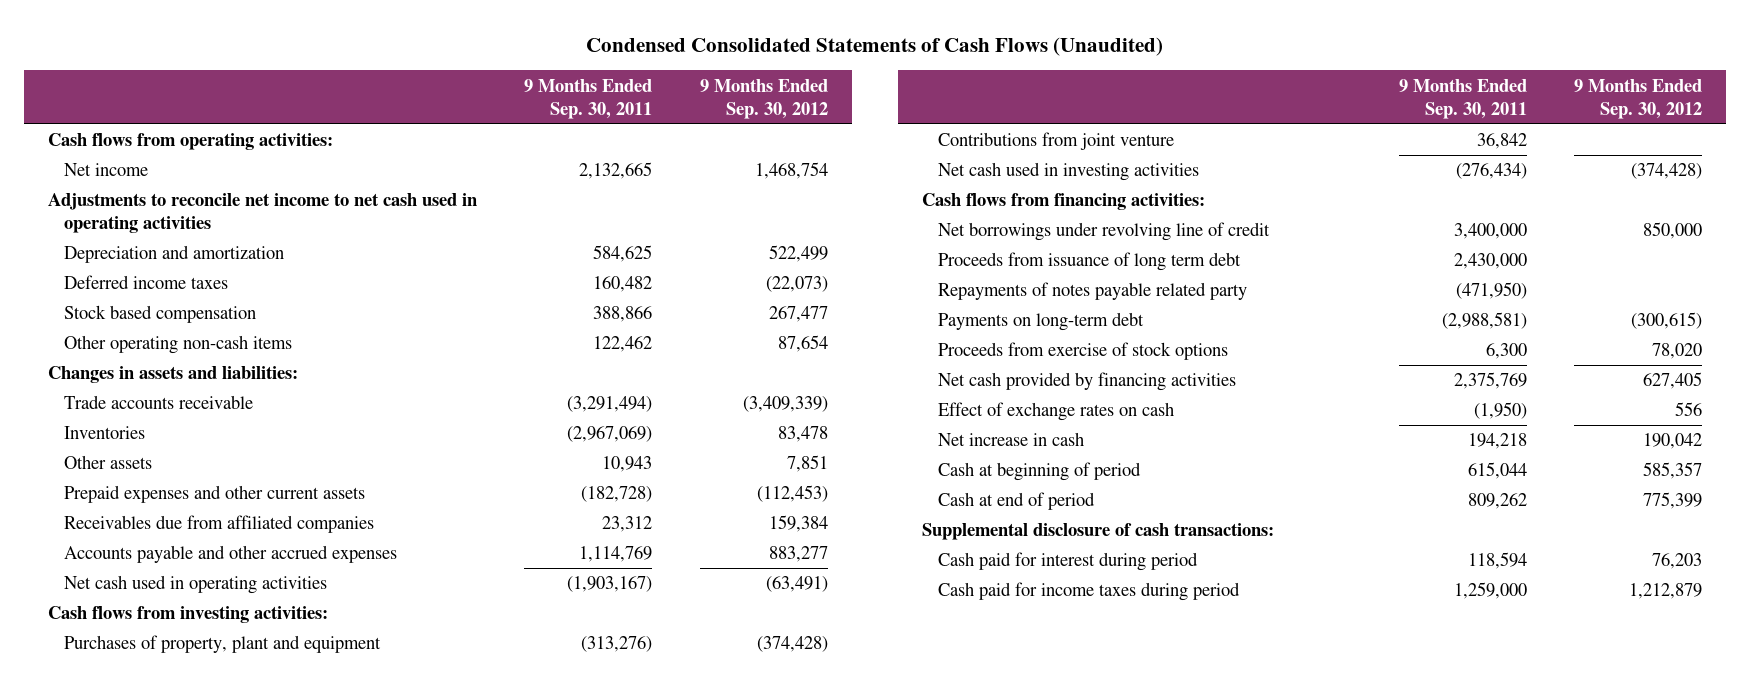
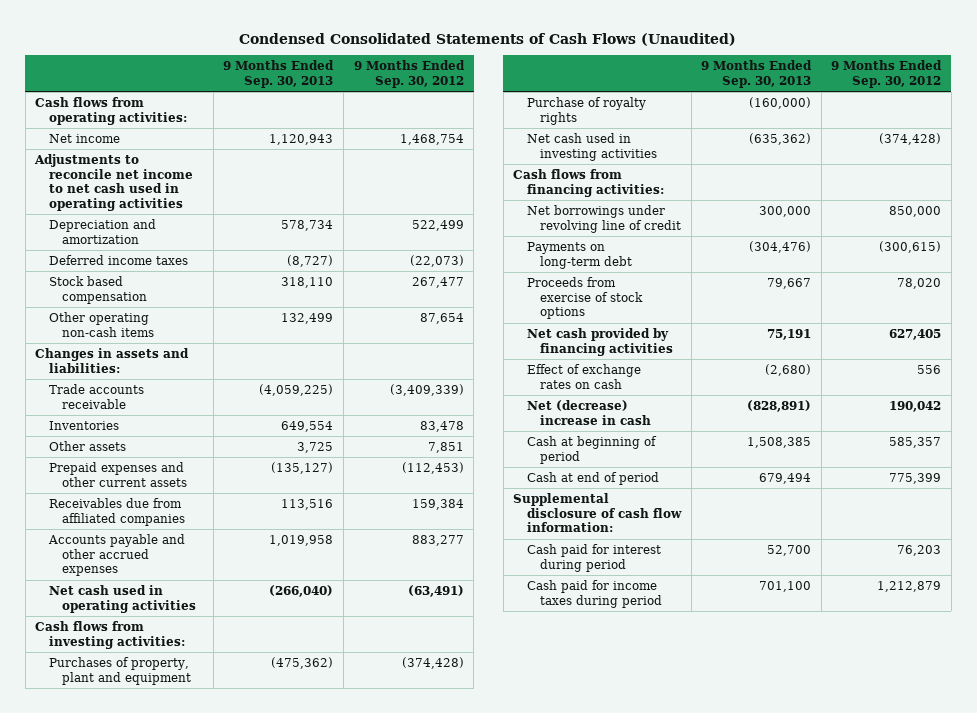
- | 9 Months Ended Sep. 30, 2011 | 9 Months Ended Sep. 30, 2012
+ | 9 Months Ended Sep. 30, 2013 | 9 Months Ended Sep. 30, 2012
- Contributions from joint venture | 36,842 |
+ Purchase of royalty rights | (160,000) |
- Proceeds from issuance of long term debt | 2,430,000 |
- Repayments of notes payable related party | (471,950) |
- Net increase in cash | 194,218 | 190,042
+ Net (decrease) increase in cash | (828,891) | 190,042
- Supplemental disclosure of cash transactions:
+ Supplemental disclosure of cash flow information:

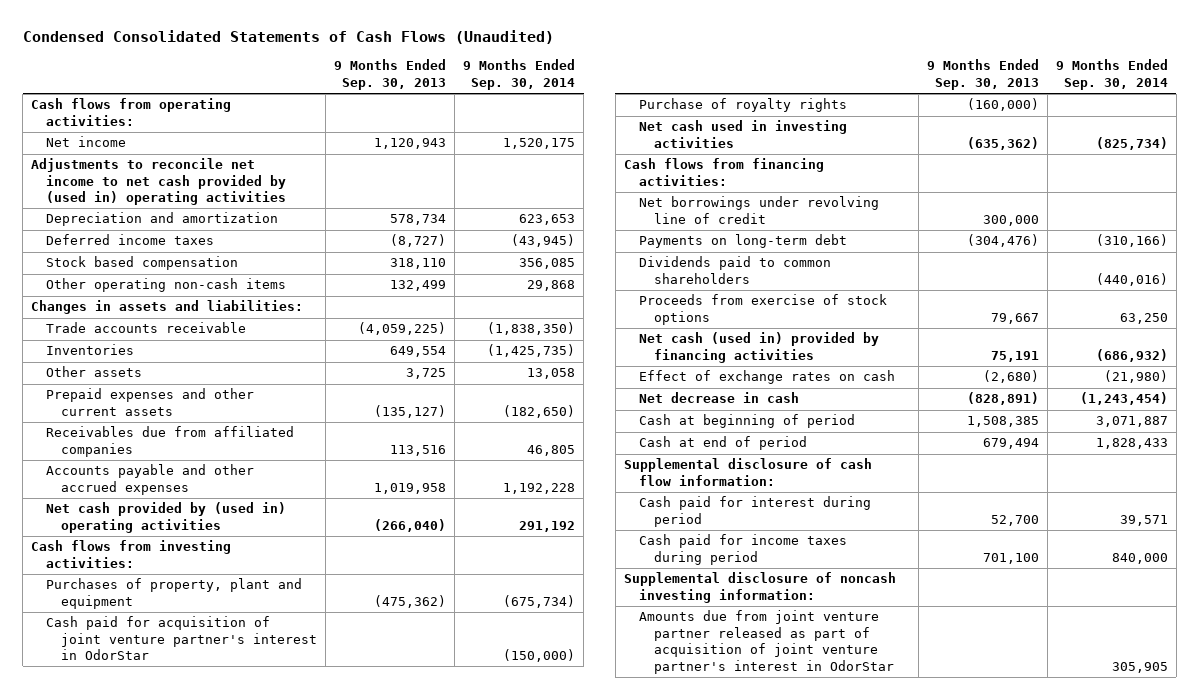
- | 9 Months Ended Sep. 30, 2013 | 9 Months Ended Sep. 30, 2012
+ | 9 Months Ended Sep. 30, 2013 | 9 Months Ended Sep. 30, 2014
- Adjustments to reconcile net income to net cash used in operating activities
+ Adjustments to reconcile net income to net cash provided by (used in) operating activities
- Net cash used in operating activities | (266,040) | (63,491)
+ Net cash provided by (used in) operating activities | (266,040) | 291,192
+ Cash paid for acquisition of joint venture partner's interest in OdorStar | | (150,000)
+ Dividends paid to common shareholders | | (440,016)
- Net cash provided by financing activities | 75,191 | 627,405
+ Net cash (used in) provided by financing activities | 75,191 | (686,932)
- Net (decrease) increase in cash | (828,891) | 190,042
+ Net decrease in cash | (828,891) | (1,243,454)
+ Supplemental disclosure of noncash investing information:
+ Amounts due from joint venture partner released as part of acquisition of joint venture partner's interest in OdorStar | | 305,905

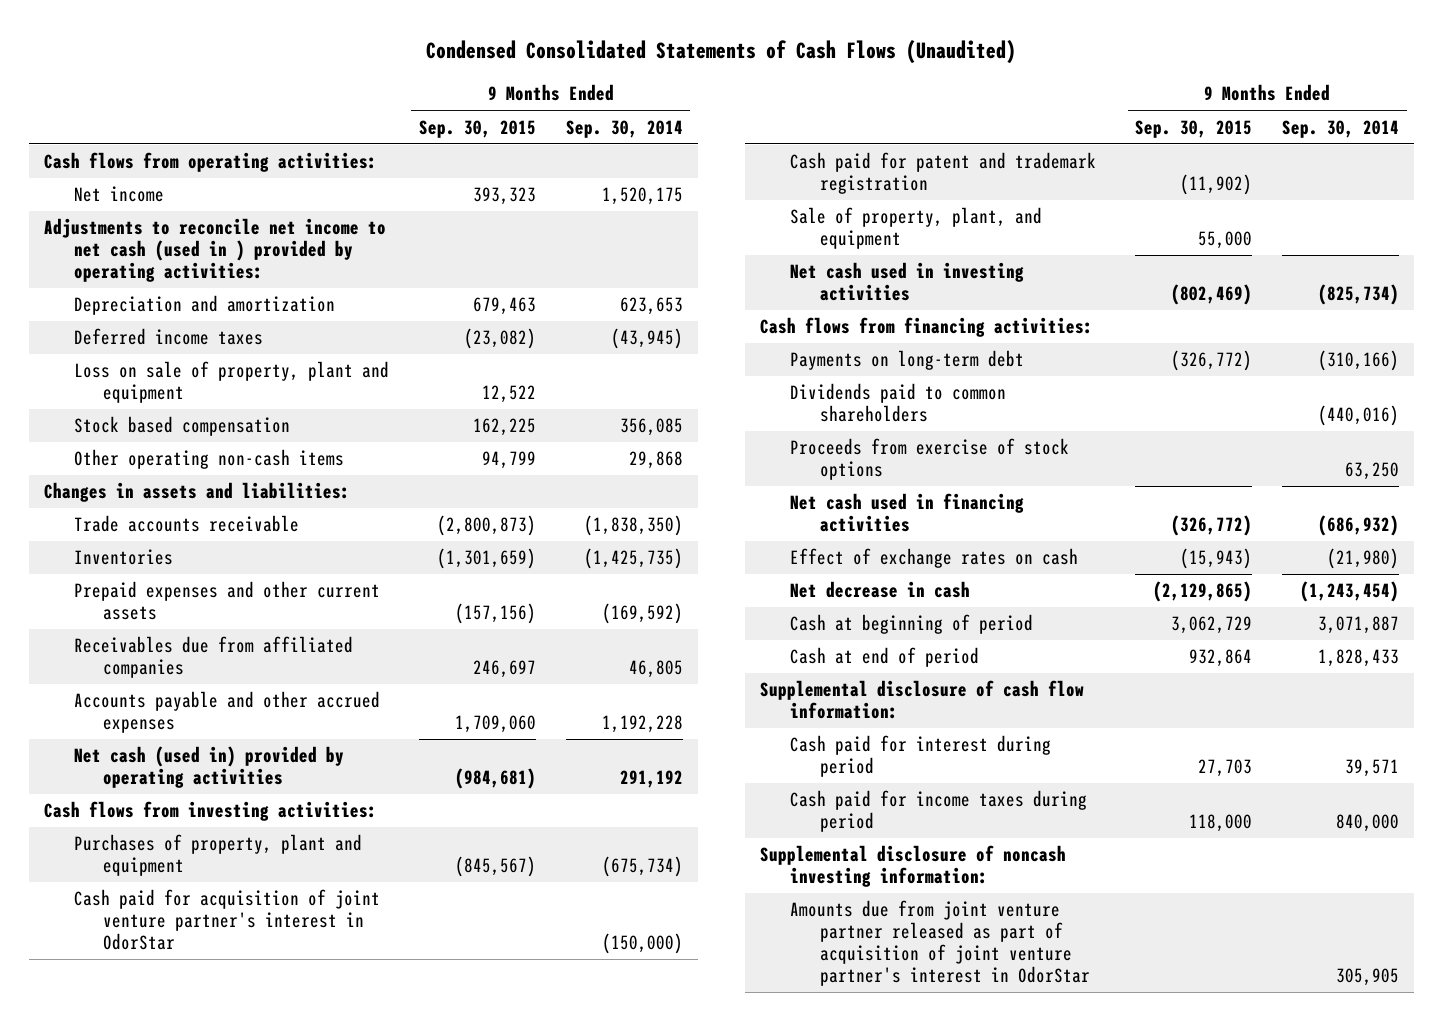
- | 9 Months Ended Sep. 30, 2013 | 9 Months Ended Sep. 30, 2014
+ | 9 Months Ended Sep. 30, 2015 | 9 Months Ended Sep. 30, 2014
- Adjustments to reconcile net income to net cash provided by (used in) operating activities
+ Adjustments to reconcile net income to net cash (used in ) provided by operating activities:
+ Loss on sale of property, plant and equipment | 12,522 |
- Other assets | 3,725 | 13,058
- Prepaid expenses and other current assets | (135,127) | (182,650)
+ Prepaid expenses and other current assets | (157,156) | (169,592)
- Net cash provided by (used in) operating activities | (266,040) | 291,192
+ Net cash (used in) provided by operating activities | (984,681) | 291,192
- Purchase of royalty rights | (160,000) |
+ Cash paid for patent and trademark registration | (11,902) |
+ Sale of property, plant, and equipment | 55,000 |
- Net borrowings under revolving line of credit | 300,000 |
- Net cash (used in) provided by financing activities | 75,191 | (686,932)
+ Net cash used in financing activities | (326,772) | (686,932)

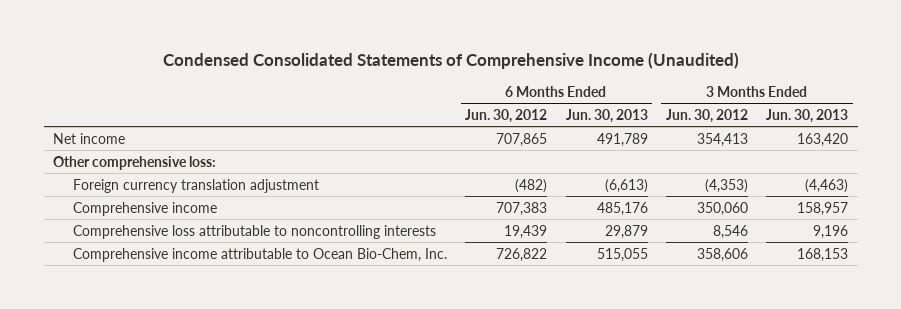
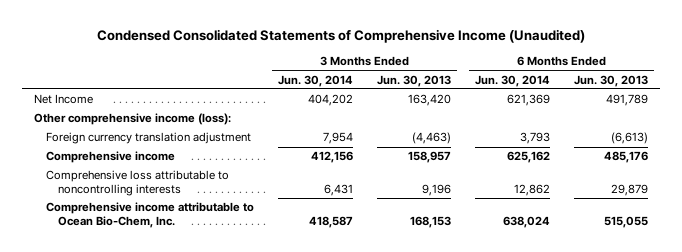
- | 6 Months Ended Jun. 30, 2012 | 6 Months Ended Jun. 30, 2013 | 3 Months Ended Jun. 30, 2012 | 3 Months Ended Jun. 30, 2013
+ | 3 Months Ended Jun. 30, 2014 | 3 Months Ended Jun. 30, 2013 | 6 Months Ended Jun. 30, 2014 | 6 Months Ended Jun. 30, 2013
- Net income | 707,865 | 491,789 | 354,413 | 163,420
- Other comprehensive loss:
+ Net Income | 404,202 | 163,420 | 621,369 | 491,789
+ Other comprehensive income (loss):

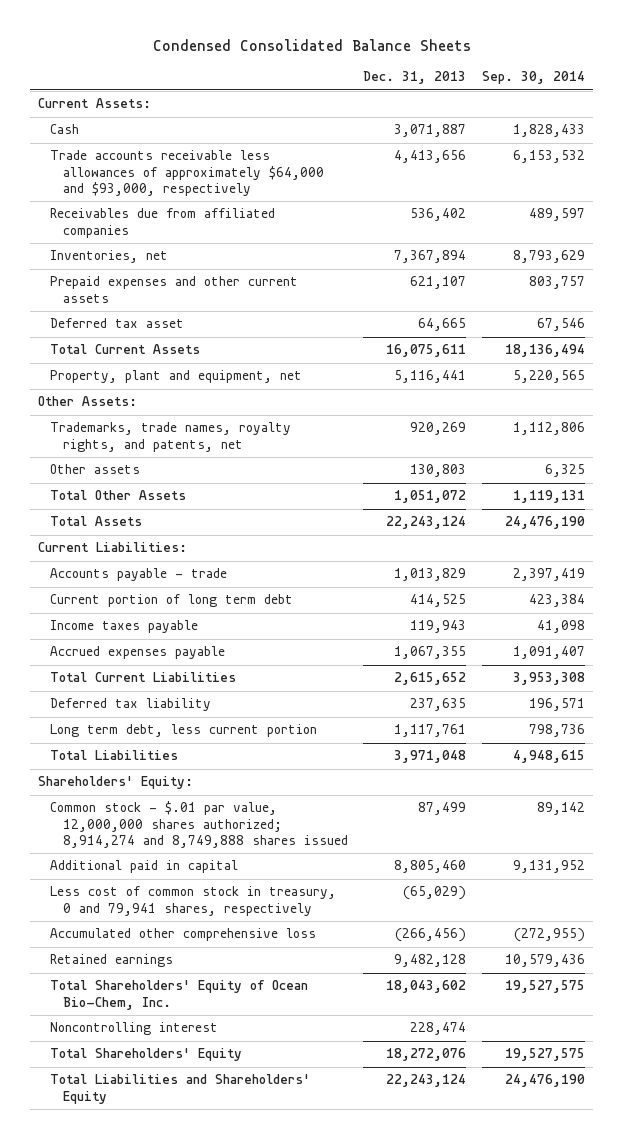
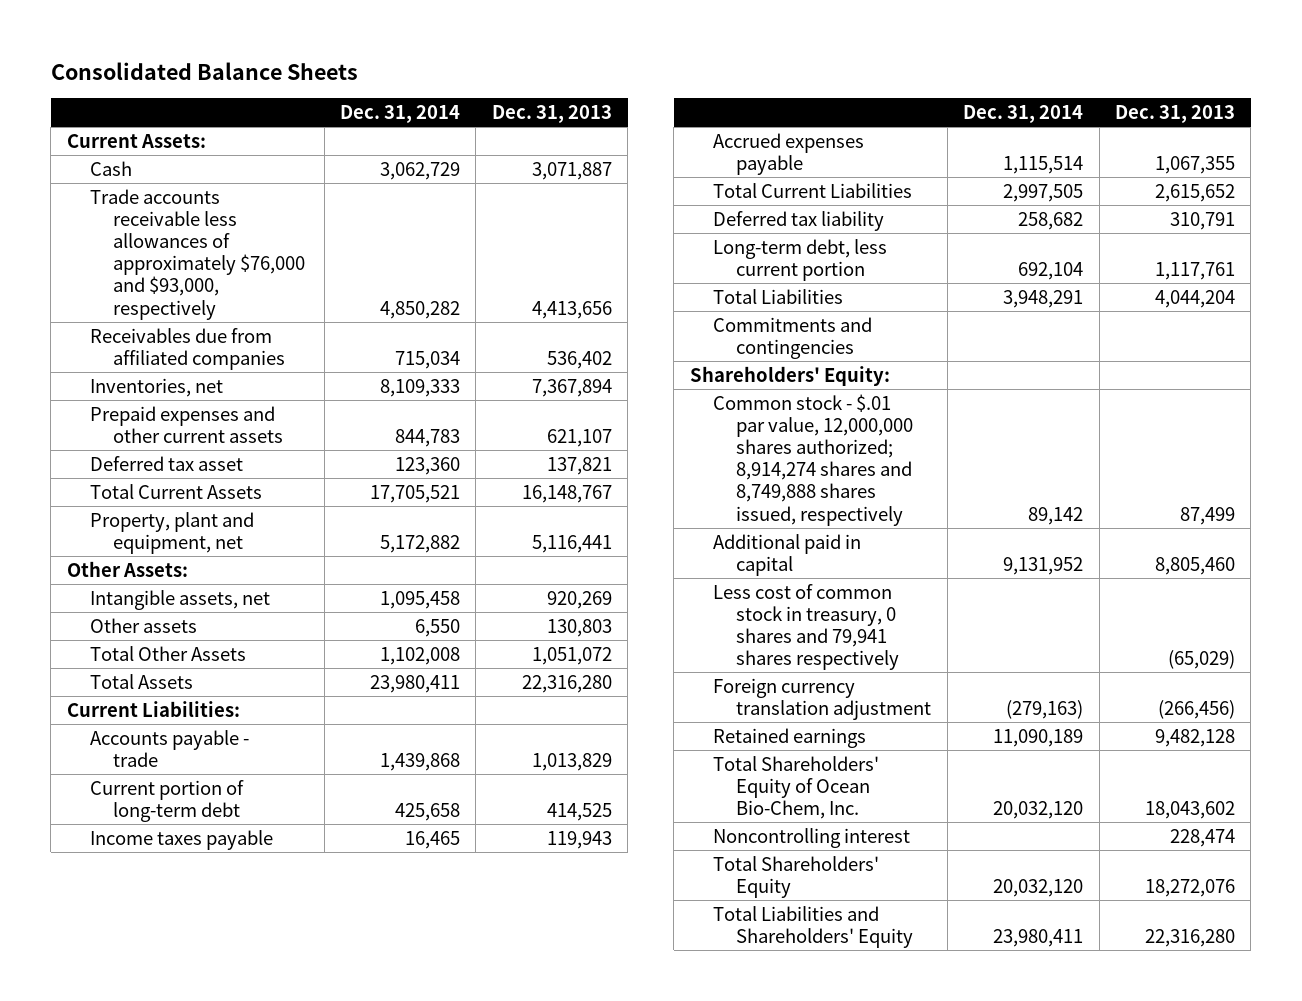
- Condensed Consolidated Balance Sheets
+ Consolidated Balance Sheets
- | Dec. 31, 2013 | Sep. 30, 2014
+ | Dec. 31, 2014 | Dec. 31, 2013
- Trade accounts receivable less allowances of approximately $64,000 and $93,000, respectively | 4,413,656 | 6,153,532
+ Trade accounts receivable less allowances of approximately $76,000 and $93,000, respectively | 4,850,282 | 4,413,656
- Deferred tax asset | 64,665 | 67,546
- Total Current Assets | 16,075,611 | 18,136,494
+ Deferred tax asset | 123,360 | 137,821
+ Total Current Assets | 17,705,521 | 16,148,767
- Trademarks, trade names, royalty rights, and patents, net | 920,269 | 1,112,806
+ Intangible assets, net | 1,095,458 | 920,269
- Total Assets | 22,243,124 | 24,476,190
+ Total Assets | 23,980,411 | 22,316,280
- Current portion of long term debt | 414,525 | 423,384
+ Current portion of long-term debt | 425,658 | 414,525
- Deferred tax liability | 237,635 | 196,571
- Long term debt, less current portion | 1,117,761 | 798,736
- Total Liabilities | 3,971,048 | 4,948,615
+ Deferred tax liability | 258,682 | 310,791
+ Long-term debt, less current portion | 692,104 | 1,117,761
+ Total Liabilities | 3,948,291 | 4,044,204
+ Commitments and contingencies
- Common stock - $.01 par value, 12,000,000 shares authorized; 8,914,274 and 8,749,888 shares issued | 87,499 | 89,142
+ Common stock - $.01 par value, 12,000,000 shares authorized; 8,914,274 shares and 8,749,888 shares issued, respectively | 89,142 | 87,499
- Less cost of common stock in treasury, 0 and 79,941 shares, respectively | (65,029) |
- Accumulated other comprehensive loss | (266,456) | (272,955)
+ Less cost of common stock in treasury, 0 shares and 79,941 shares respectively | | (65,029)
+ Foreign currency translation adjustment | (279,163) | (266,456)
- Total Liabilities and Shareholders' Equity | 22,243,124 | 24,476,190
+ Total Liabilities and Shareholders' Equity | 23,980,411 | 22,316,280

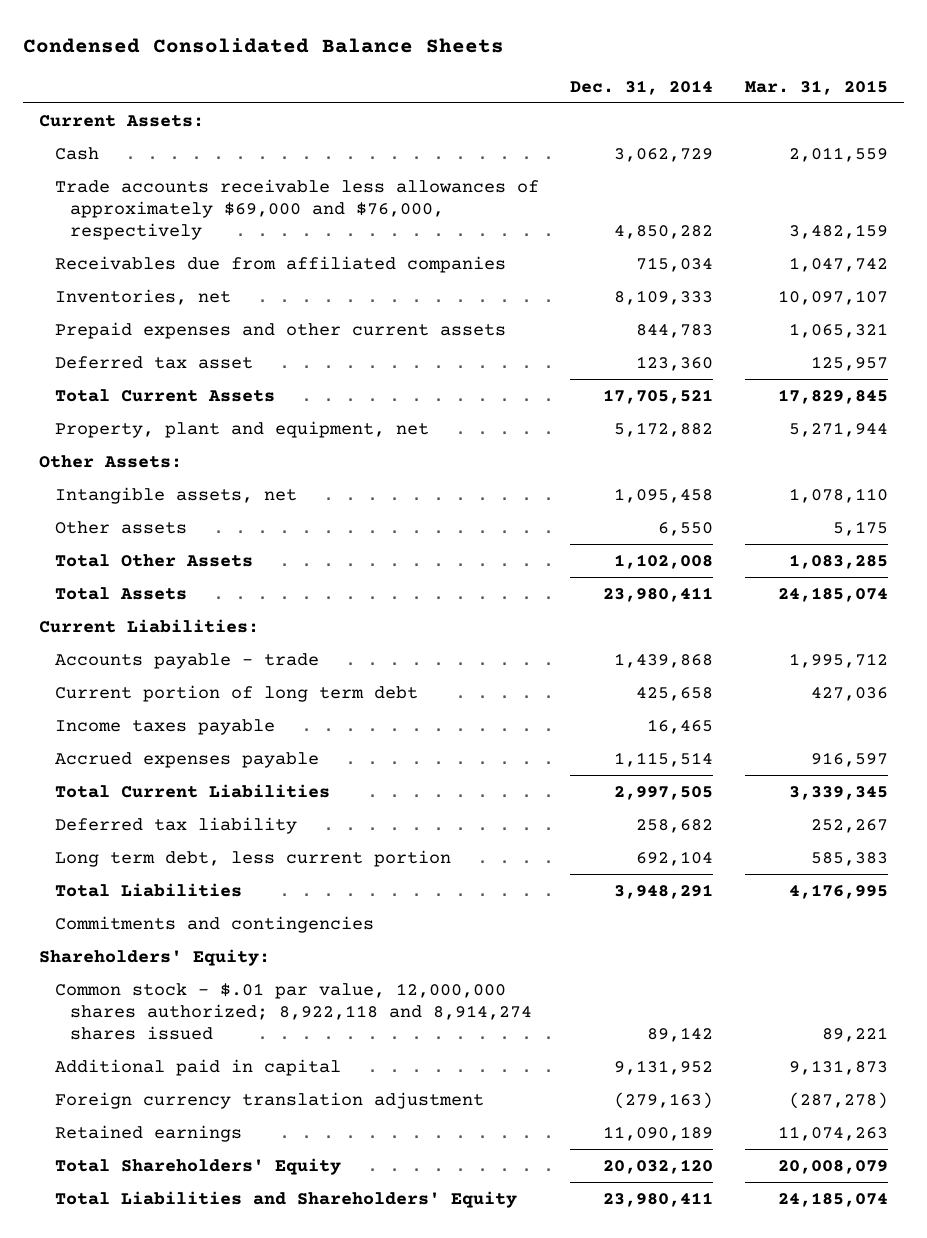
- Consolidated Balance Sheets
+ Condensed Consolidated Balance Sheets
- | Dec. 31, 2014 | Dec. 31, 2013
+ | Dec. 31, 2014 | Mar. 31, 2015
- Trade accounts receivable less allowances of approximately $76,000 and $93,000, respectively | 4,850,282 | 4,413,656
+ Trade accounts receivable less allowances of approximately $69,000 and $76,000, respectively | 4,850,282 | 3,482,159
- Current portion of long-term debt | 425,658 | 414,525
+ Current portion of long term debt | 425,658 | 427,036
- Long-term debt, less current portion | 692,104 | 1,117,761
+ Long term debt, less current portion | 692,104 | 585,383
- Common stock - $.01 par value, 12,000,000 shares authorized; 8,914,274 shares and 8,749,888 shares issued, respectively | 89,142 | 87,499
+ Common stock - $.01 par value, 12,000,000 shares authorized; 8,922,118 and 8,914,274 shares issued | 89,142 | 89,221
- Less cost of common stock in treasury, 0 shares and 79,941 shares respectively | | (65,029)
- Total Shareholders' Equity of Ocean Bio-Chem, Inc. | 20,032,120 | 18,043,602
- Noncontrolling interest | | 228,474

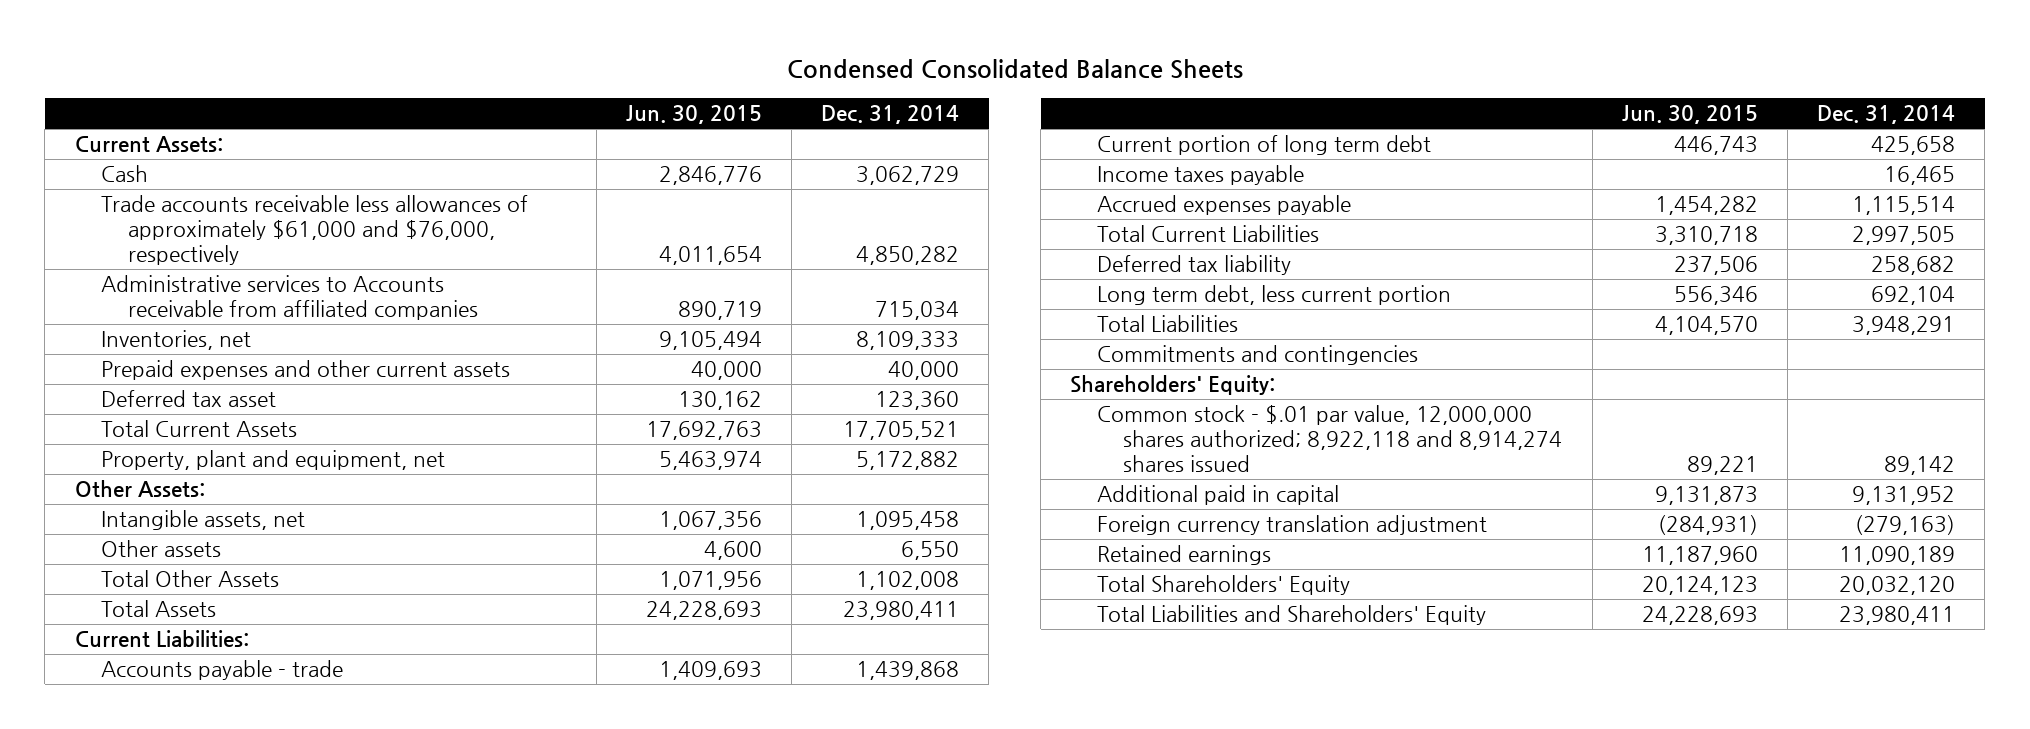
- | Dec. 31, 2014 | Mar. 31, 2015
+ | Jun. 30, 2015 | Dec. 31, 2014
- Trade accounts receivable less allowances of approximately $69,000 and $76,000, respectively | 4,850,282 | 3,482,159
- Receivables due from affiliated companies | 715,034 | 1,047,742
+ Trade accounts receivable less allowances of approximately $61,000 and $76,000, respectively | 4,011,654 | 4,850,282
+ Administrative services to Accounts receivable from affiliated companies | 890,719 | 715,034
- Prepaid expenses and other current assets | 844,783 | 1,065,321
+ Prepaid expenses and other current assets | 40,000 | 40,000

